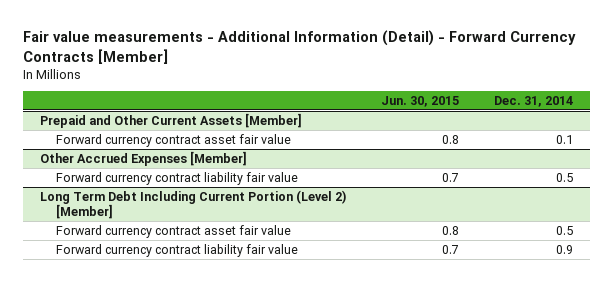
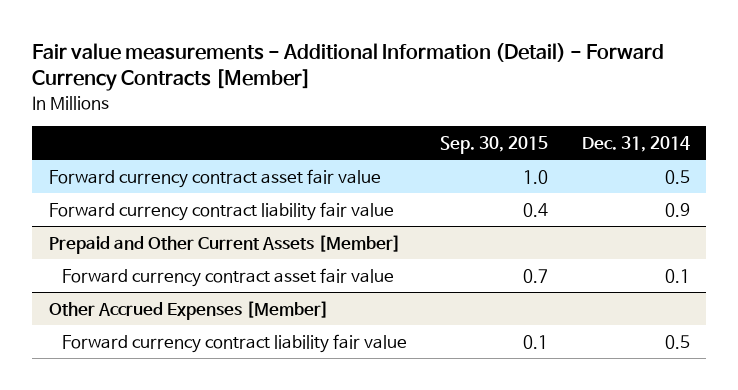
- | Jun. 30, 2015 | Dec. 31, 2014
+ | Sep. 30, 2015 | Dec. 31, 2014
+ Forward currency contract asset fair value | 1.0 | 0.5
+ Forward currency contract liability fair value | 0.4 | 0.9
- Long Term Debt Including Current Portion (Level 2) [Member]
- Forward currency contract asset fair value | 0.8 | 0.5
- Forward currency contract liability fair value | 0.7 | 0.9

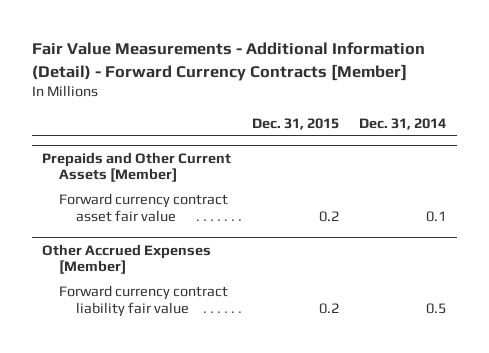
- Fair value measurements - Additional Information (Detail) - Forward Currency Contracts [Member]
+ Fair Value Measurements - Additional Information (Detail) - Forward Currency Contracts [Member]
- | Sep. 30, 2015 | Dec. 31, 2014
+ | Dec. 31, 2015 | Dec. 31, 2014
- Forward currency contract asset fair value | 1.0 | 0.5
- Forward currency contract liability fair value | 0.4 | 0.9
- Prepaid and Other Current Assets [Member]
+ Prepaids and Other Current Assets [Member]

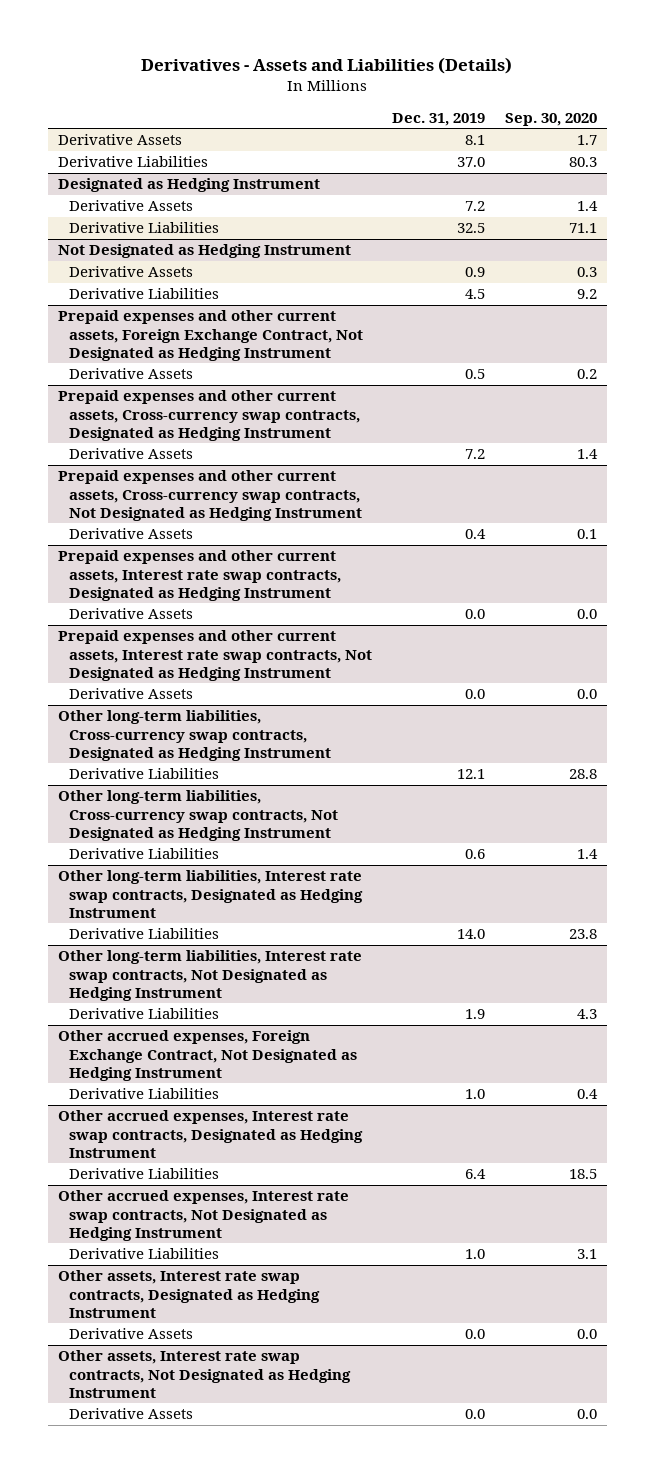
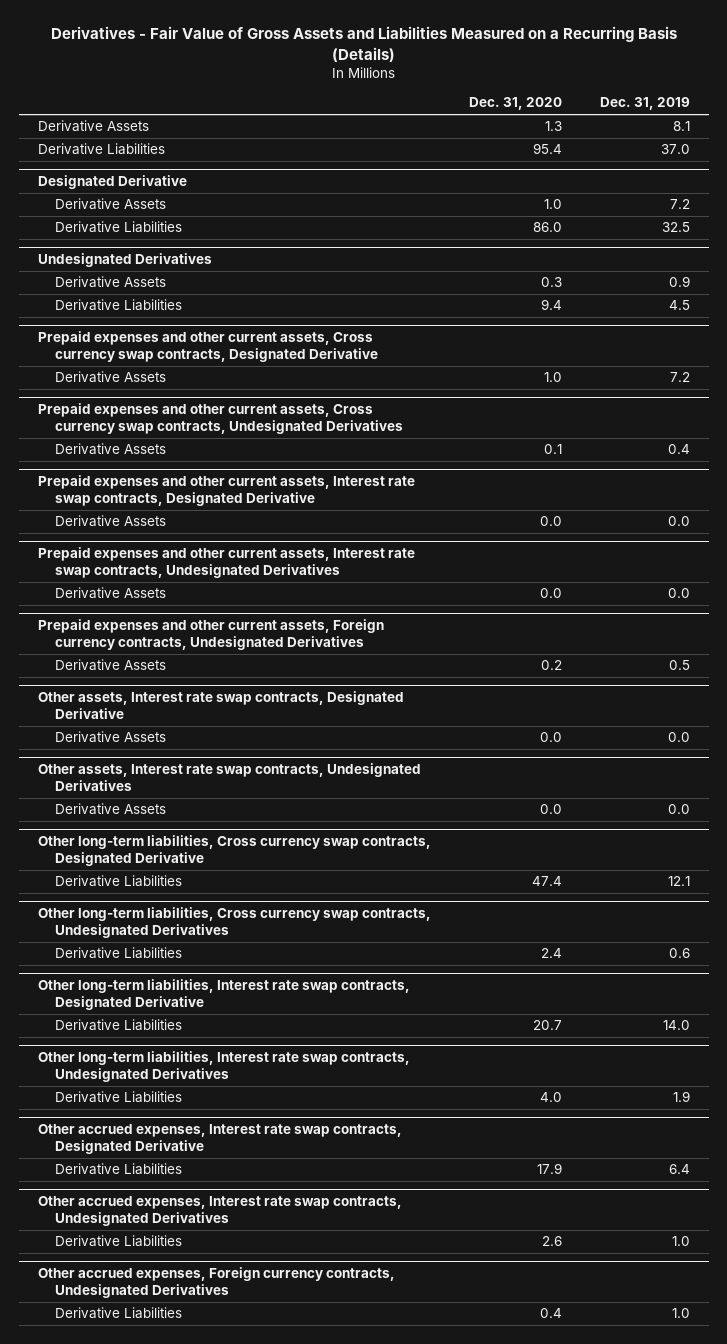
- Derivatives - Assets and Liabilities (Details)
+ Derivatives - Fair Value of Gross Assets and Liabilities Measured on a Recurring Basis (Details)
- | Dec. 31, 2019 | Sep. 30, 2020
+ | Dec. 31, 2020 | Dec. 31, 2019
- Designated as Hedging Instrument
+ Designated Derivative
- Not Designated as Hedging Instrument
+ Undesignated Derivatives
- Prepaid expenses and other current assets, Foreign Exchange Contract, Not Designated as Hedging Instrument
- Derivative Assets | 0.5 | 0.2
- Prepaid expenses and other current assets, Cross-currency swap contracts, Designated as Hedging Instrument
+ Prepaid expenses and other current assets, Cross currency swap contracts, Designated Derivative
- Prepaid expenses and other current assets, Cross-currency swap contracts, Not Designated as Hedging Instrument
+ Prepaid expenses and other current assets, Cross currency swap contracts, Undesignated Derivatives
- Prepaid expenses and other current assets, Interest rate swap contracts, Designated as Hedging Instrument
+ Prepaid expenses and other current assets, Interest rate swap contracts, Designated Derivative
- Prepaid expenses and other current assets, Interest rate swap contracts, Not Designated as Hedging Instrument
+ Prepaid expenses and other current assets, Interest rate swap contracts, Undesignated Derivatives
- Other long-term liabilities, Cross-currency swap contracts, Designated as Hedging Instrument
+ Prepaid expenses and other current assets, Foreign currency contracts, Undesignated Derivatives
+ Derivative Assets | 0.2 | 0.5
+ Other assets, Interest rate swap contracts, Designated Derivative
+ Derivative Assets | 0.0 | 0.0
+ Other assets, Interest rate swap contracts, Undesignated Derivatives
+ Derivative Assets | 0.0 | 0.0
+ Other long-term liabilities, Cross currency swap contracts, Designated Derivative
- Other long-term liabilities, Cross-currency swap contracts, Not Designated as Hedging Instrument
+ Other long-term liabilities, Cross currency swap contracts, Undesignated Derivatives
- Other long-term liabilities, Interest rate swap contracts, Designated as Hedging Instrument
+ Other long-term liabilities, Interest rate swap contracts, Designated Derivative
- Other long-term liabilities, Interest rate swap contracts, Not Designated as Hedging Instrument
+ Other long-term liabilities, Interest rate swap contracts, Undesignated Derivatives
- Other accrued expenses, Foreign Exchange Contract, Not Designated as Hedging Instrument
- Derivative Liabilities | 1.0 | 0.4
- Other accrued expenses, Interest rate swap contracts, Designated as Hedging Instrument
+ Other accrued expenses, Interest rate swap contracts, Designated Derivative
- Other accrued expenses, Interest rate swap contracts, Not Designated as Hedging Instrument
+ Other accrued expenses, Interest rate swap contracts, Undesignated Derivatives
- Other assets, Interest rate swap contracts, Designated as Hedging Instrument
- Derivative Assets | 0.0 | 0.0
- Other assets, Interest rate swap contracts, Not Designated as Hedging Instrument
- Derivative Assets | 0.0 | 0.0
+ Other accrued expenses, Foreign currency contracts, Undesignated Derivatives
+ Derivative Liabilities | 0.4 | 1.0

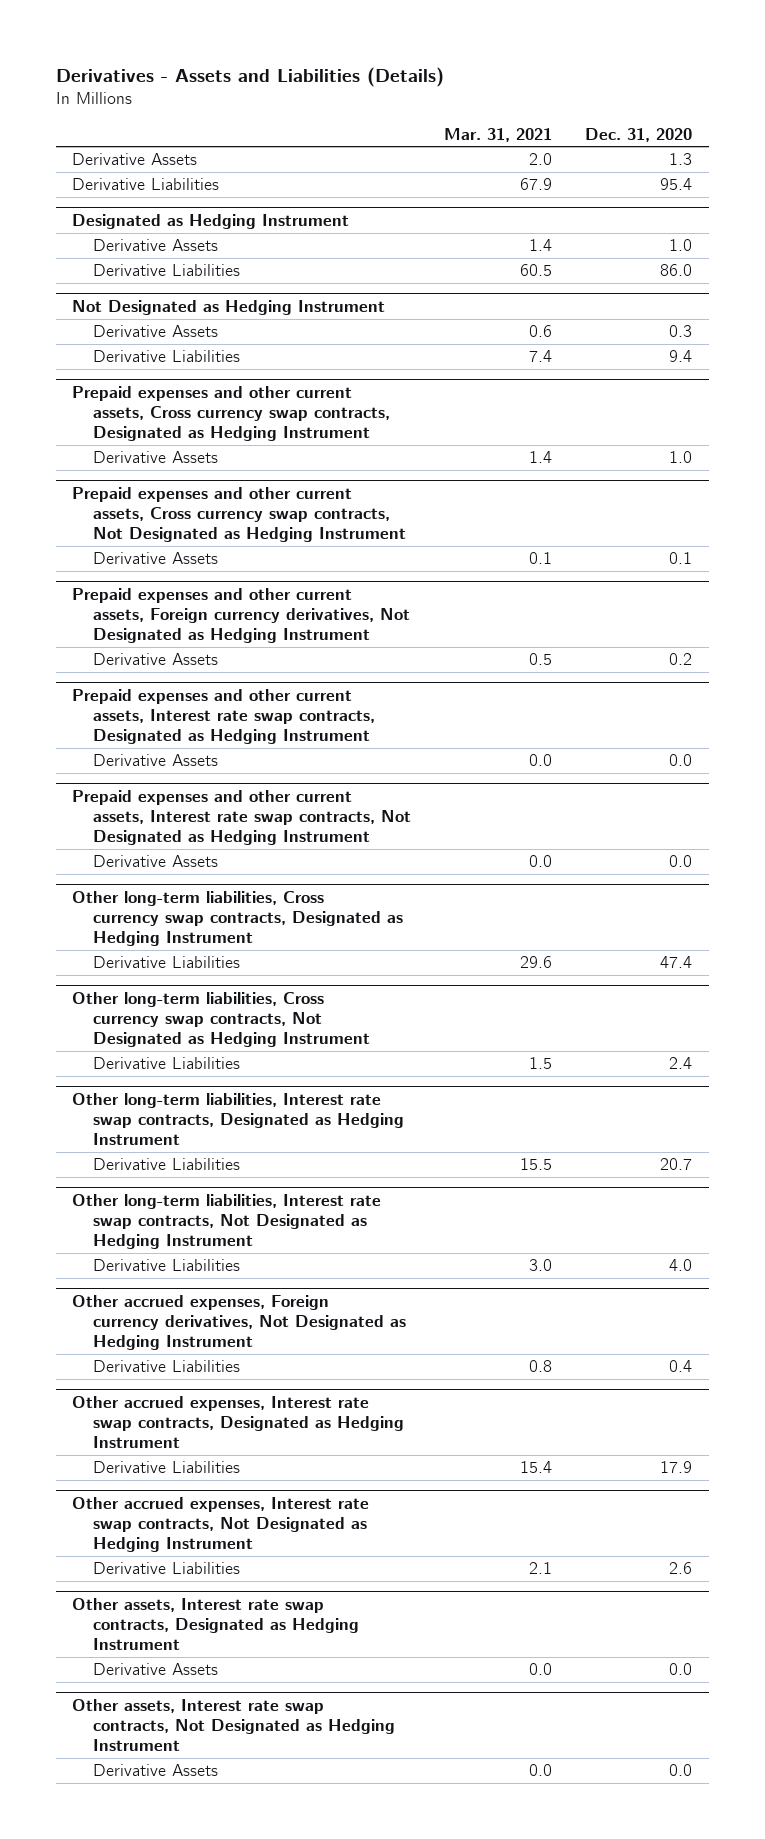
- Derivatives - Fair Value of Gross Assets and Liabilities Measured on a Recurring Basis (Details)
+ Derivatives - Assets and Liabilities (Details)
- | Dec. 31, 2020 | Dec. 31, 2019
+ | Mar. 31, 2021 | Dec. 31, 2020
- Designated Derivative
+ Designated as Hedging Instrument
- Undesignated Derivatives
+ Not Designated as Hedging Instrument
- Prepaid expenses and other current assets, Cross currency swap contracts, Designated Derivative
+ Prepaid expenses and other current assets, Cross currency swap contracts, Designated as Hedging Instrument
- Prepaid expenses and other current assets, Cross currency swap contracts, Undesignated Derivatives
+ Prepaid expenses and other current assets, Cross currency swap contracts, Not Designated as Hedging Instrument
- Prepaid expenses and other current assets, Interest rate swap contracts, Designated Derivative
- Derivative Assets | 0.0 | 0.0
- Prepaid expenses and other current assets, Interest rate swap contracts, Undesignated Derivatives
- Derivative Assets | 0.0 | 0.0
- Prepaid expenses and other current assets, Foreign currency contracts, Undesignated Derivatives
+ Prepaid expenses and other current assets, Foreign currency derivatives, Not Designated as Hedging Instrument
- Other assets, Interest rate swap contracts, Designated Derivative
+ Prepaid expenses and other current assets, Interest rate swap contracts, Designated as Hedging Instrument
- Other assets, Interest rate swap contracts, Undesignated Derivatives
+ Prepaid expenses and other current assets, Interest rate swap contracts, Not Designated as Hedging Instrument
- Other long-term liabilities, Cross currency swap contracts, Designated Derivative
+ Other long-term liabilities, Cross currency swap contracts, Designated as Hedging Instrument
- Other long-term liabilities, Cross currency swap contracts, Undesignated Derivatives
+ Other long-term liabilities, Cross currency swap contracts, Not Designated as Hedging Instrument
- Other long-term liabilities, Interest rate swap contracts, Designated Derivative
+ Other long-term liabilities, Interest rate swap contracts, Designated as Hedging Instrument
- Other long-term liabilities, Interest rate swap contracts, Undesignated Derivatives
+ Other long-term liabilities, Interest rate swap contracts, Not Designated as Hedging Instrument
- Other accrued expenses, Interest rate swap contracts, Designated Derivative
+ Other accrued expenses, Foreign currency derivatives, Not Designated as Hedging Instrument
+ Derivative Liabilities | 0.8 | 0.4
+ Other accrued expenses, Interest rate swap contracts, Designated as Hedging Instrument
- Other accrued expenses, Interest rate swap contracts, Undesignated Derivatives
+ Other accrued expenses, Interest rate swap contracts, Not Designated as Hedging Instrument
- Other accrued expenses, Foreign currency contracts, Undesignated Derivatives
- Derivative Liabilities | 0.4 | 1.0
+ Other assets, Interest rate swap contracts, Designated as Hedging Instrument
+ Derivative Assets | 0.0 | 0.0
+ Other assets, Interest rate swap contracts, Not Designated as Hedging Instrument
+ Derivative Assets | 0.0 | 0.0

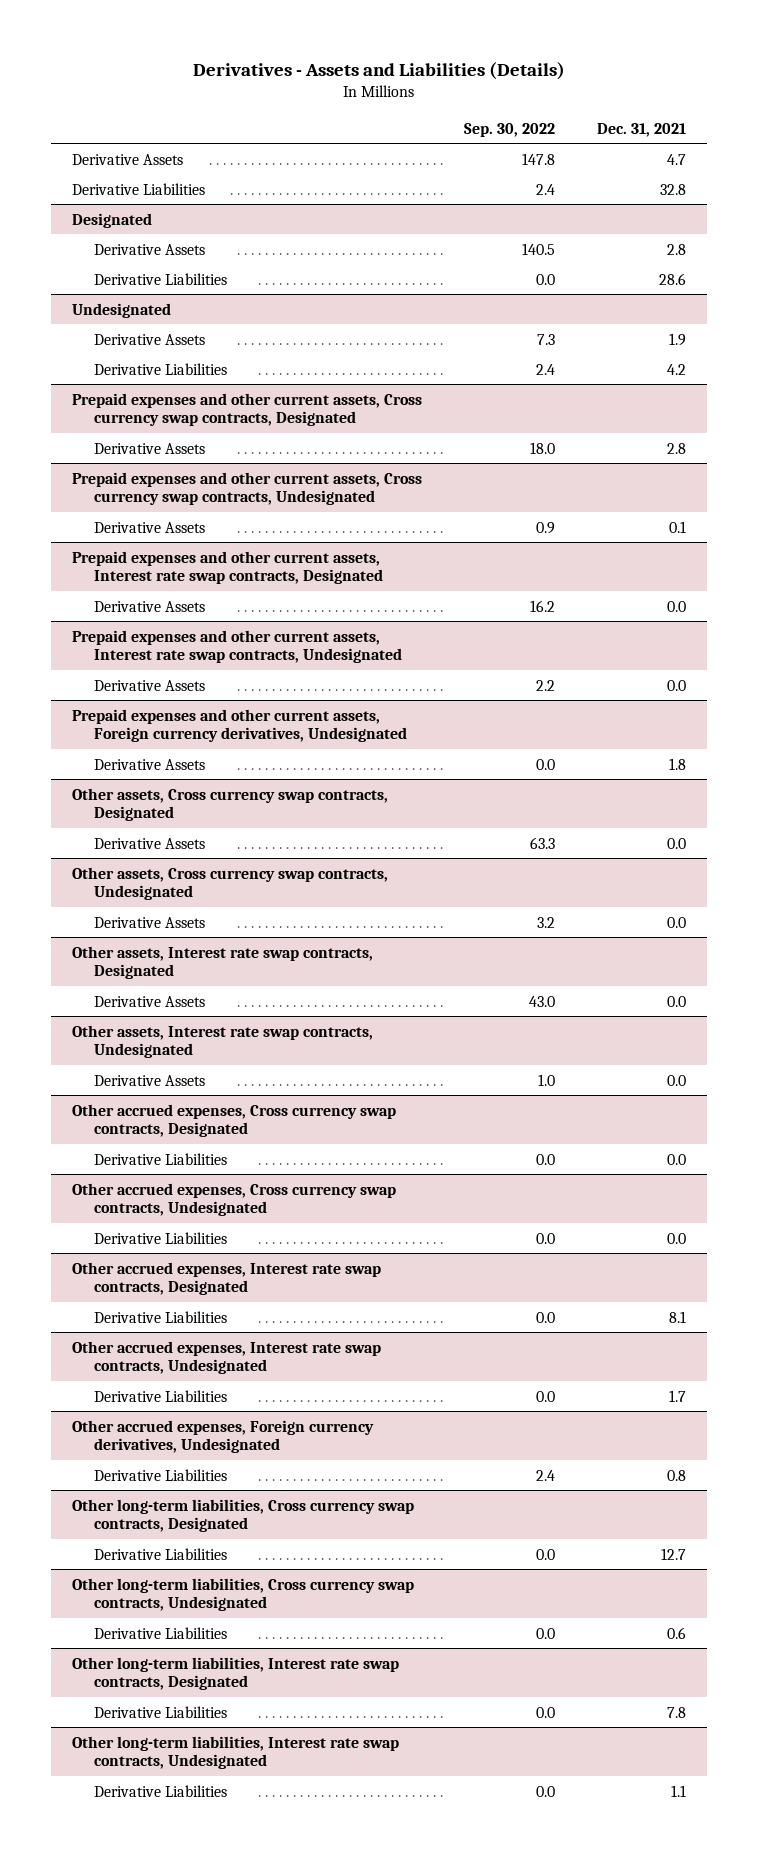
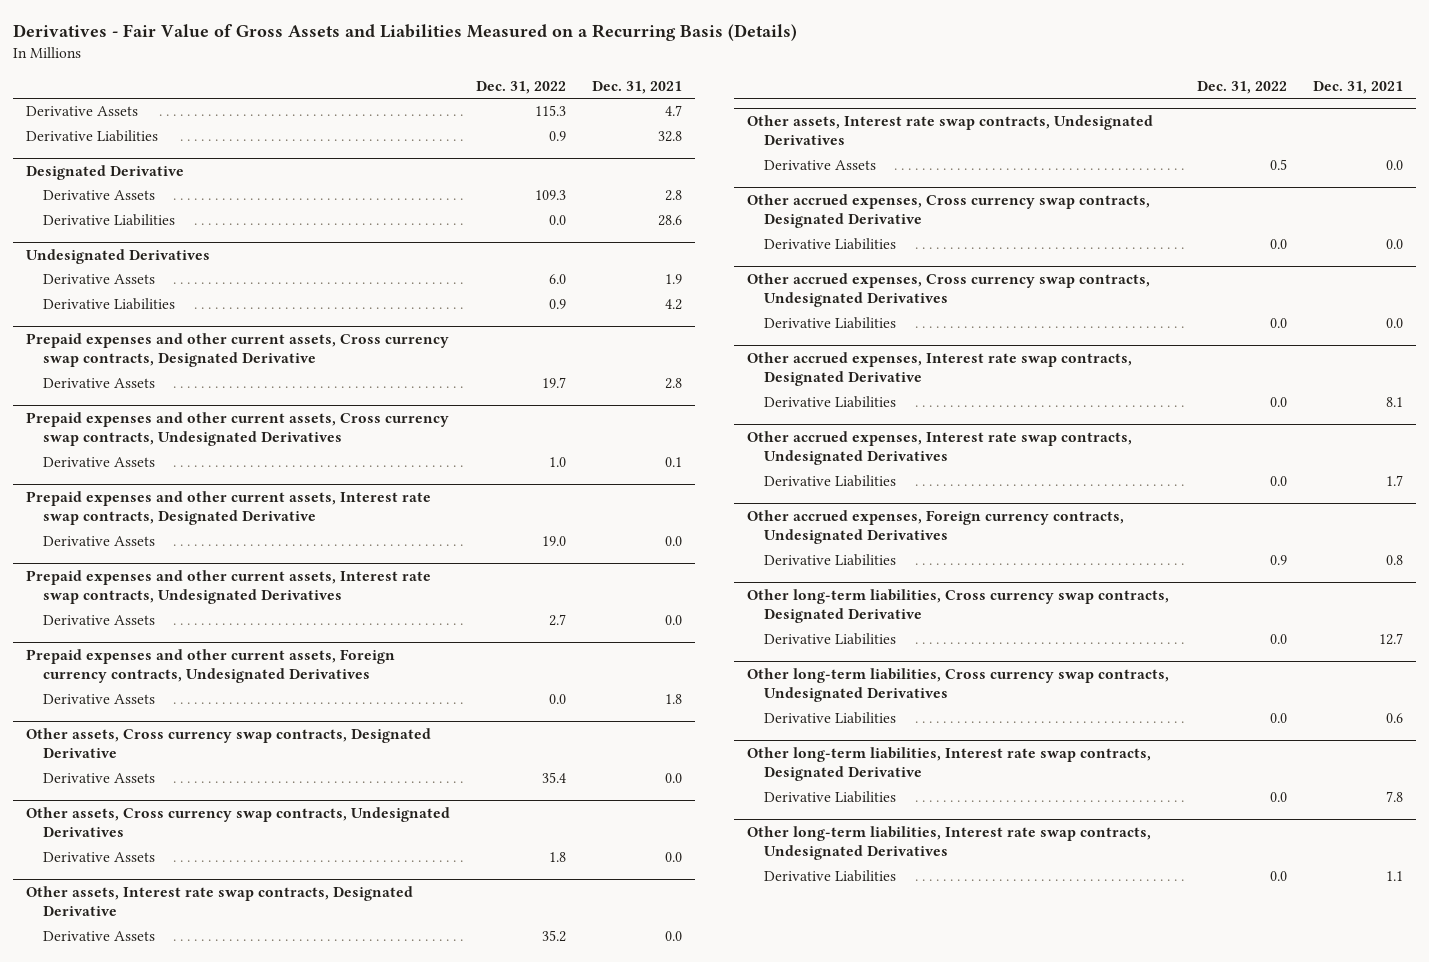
- Derivatives - Assets and Liabilities (Details)
+ Derivatives - Fair Value of Gross Assets and Liabilities Measured on a Recurring Basis (Details)
- | Sep. 30, 2022 | Dec. 31, 2021
+ | Dec. 31, 2022 | Dec. 31, 2021
- Designated
+ Designated Derivative
- Undesignated
+ Undesignated Derivatives
- Prepaid expenses and other current assets, Cross currency swap contracts, Designated
+ Prepaid expenses and other current assets, Cross currency swap contracts, Designated Derivative
- Prepaid expenses and other current assets, Cross currency swap contracts, Undesignated
+ Prepaid expenses and other current assets, Cross currency swap contracts, Undesignated Derivatives
- Prepaid expenses and other current assets, Interest rate swap contracts, Designated
+ Prepaid expenses and other current assets, Interest rate swap contracts, Designated Derivative
- Prepaid expenses and other current assets, Interest rate swap contracts, Undesignated
+ Prepaid expenses and other current assets, Interest rate swap contracts, Undesignated Derivatives
- Prepaid expenses and other current assets, Foreign currency derivatives, Undesignated
+ Prepaid expenses and other current assets, Foreign currency contracts, Undesignated Derivatives
- Other assets, Cross currency swap contracts, Designated
+ Other assets, Cross currency swap contracts, Designated Derivative
- Other assets, Cross currency swap contracts, Undesignated
+ Other assets, Cross currency swap contracts, Undesignated Derivatives
- Other assets, Interest rate swap contracts, Designated
+ Other assets, Interest rate swap contracts, Designated Derivative
- Other assets, Interest rate swap contracts, Undesignated
+ Other assets, Interest rate swap contracts, Undesignated Derivatives
- Other accrued expenses, Cross currency swap contracts, Designated
+ Other accrued expenses, Cross currency swap contracts, Designated Derivative
- Other accrued expenses, Cross currency swap contracts, Undesignated
+ Other accrued expenses, Cross currency swap contracts, Undesignated Derivatives
- Other accrued expenses, Interest rate swap contracts, Designated
+ Other accrued expenses, Interest rate swap contracts, Designated Derivative
- Other accrued expenses, Interest rate swap contracts, Undesignated
+ Other accrued expenses, Interest rate swap contracts, Undesignated Derivatives
- Other accrued expenses, Foreign currency derivatives, Undesignated
+ Other accrued expenses, Foreign currency contracts, Undesignated Derivatives
- Other long-term liabilities, Cross currency swap contracts, Designated
+ Other long-term liabilities, Cross currency swap contracts, Designated Derivative
- Other long-term liabilities, Cross currency swap contracts, Undesignated
+ Other long-term liabilities, Cross currency swap contracts, Undesignated Derivatives
- Other long-term liabilities, Interest rate swap contracts, Designated
+ Other long-term liabilities, Interest rate swap contracts, Designated Derivative
- Other long-term liabilities, Interest rate swap contracts, Undesignated
+ Other long-term liabilities, Interest rate swap contracts, Undesignated Derivatives

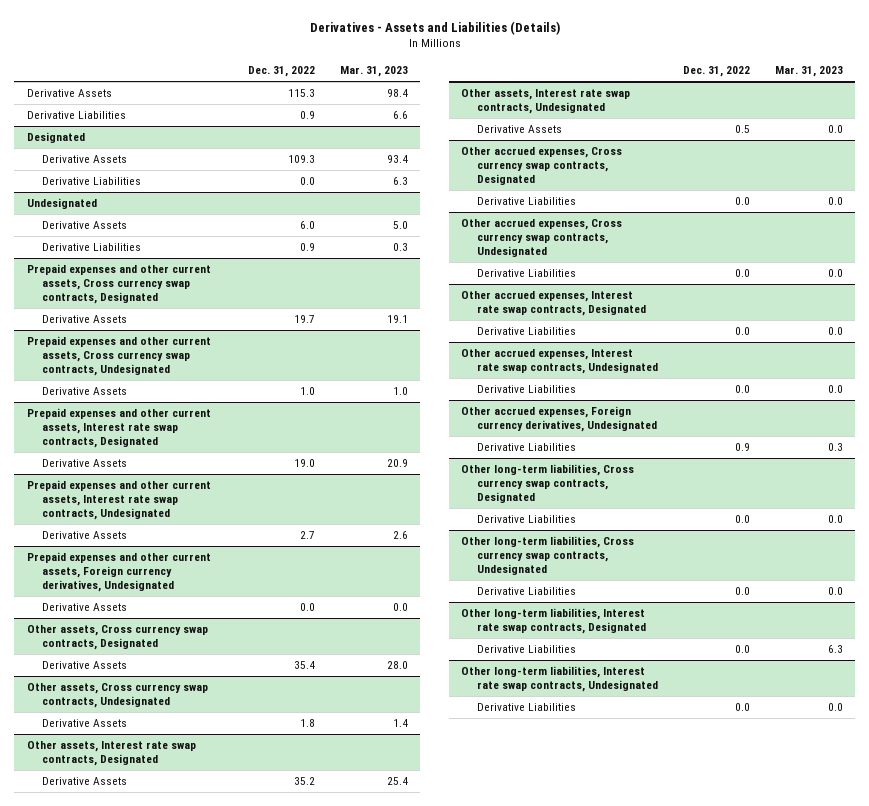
- Derivatives - Fair Value of Gross Assets and Liabilities Measured on a Recurring Basis (Details)
+ Derivatives - Assets and Liabilities (Details)
- | Dec. 31, 2022 | Dec. 31, 2021
+ | Dec. 31, 2022 | Mar. 31, 2023
- Designated Derivative
+ Designated
- Undesignated Derivatives
+ Undesignated
- Prepaid expenses and other current assets, Cross currency swap contracts, Designated Derivative
+ Prepaid expenses and other current assets, Cross currency swap contracts, Designated
- Prepaid expenses and other current assets, Cross currency swap contracts, Undesignated Derivatives
+ Prepaid expenses and other current assets, Cross currency swap contracts, Undesignated
- Prepaid expenses and other current assets, Interest rate swap contracts, Designated Derivative
+ Prepaid expenses and other current assets, Interest rate swap contracts, Designated
- Prepaid expenses and other current assets, Interest rate swap contracts, Undesignated Derivatives
+ Prepaid expenses and other current assets, Interest rate swap contracts, Undesignated
- Prepaid expenses and other current assets, Foreign currency contracts, Undesignated Derivatives
+ Prepaid expenses and other current assets, Foreign currency derivatives, Undesignated
- Other assets, Cross currency swap contracts, Designated Derivative
+ Other assets, Cross currency swap contracts, Designated
- Other assets, Cross currency swap contracts, Undesignated Derivatives
+ Other assets, Cross currency swap contracts, Undesignated
- Other assets, Interest rate swap contracts, Designated Derivative
+ Other assets, Interest rate swap contracts, Designated
- Other assets, Interest rate swap contracts, Undesignated Derivatives
+ Other assets, Interest rate swap contracts, Undesignated
- Other accrued expenses, Cross currency swap contracts, Designated Derivative
+ Other accrued expenses, Cross currency swap contracts, Designated
- Other accrued expenses, Cross currency swap contracts, Undesignated Derivatives
+ Other accrued expenses, Cross currency swap contracts, Undesignated
- Other accrued expenses, Interest rate swap contracts, Designated Derivative
+ Other accrued expenses, Interest rate swap contracts, Designated
- Other accrued expenses, Interest rate swap contracts, Undesignated Derivatives
+ Other accrued expenses, Interest rate swap contracts, Undesignated
- Other accrued expenses, Foreign currency contracts, Undesignated Derivatives
+ Other accrued expenses, Foreign currency derivatives, Undesignated
- Other long-term liabilities, Cross currency swap contracts, Designated Derivative
+ Other long-term liabilities, Cross currency swap contracts, Designated
- Other long-term liabilities, Cross currency swap contracts, Undesignated Derivatives
+ Other long-term liabilities, Cross currency swap contracts, Undesignated
- Other long-term liabilities, Interest rate swap contracts, Designated Derivative
+ Other long-term liabilities, Interest rate swap contracts, Designated
- Other long-term liabilities, Interest rate swap contracts, Undesignated Derivatives
+ Other long-term liabilities, Interest rate swap contracts, Undesignated

